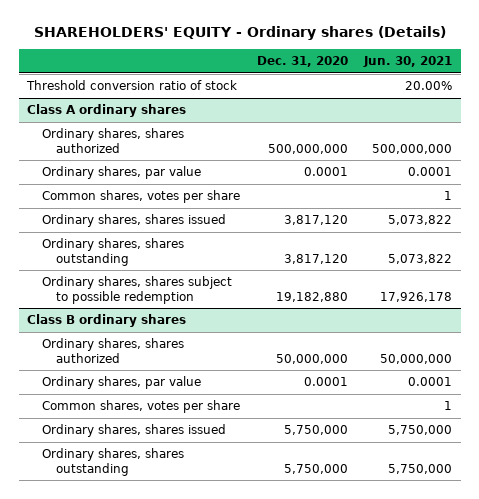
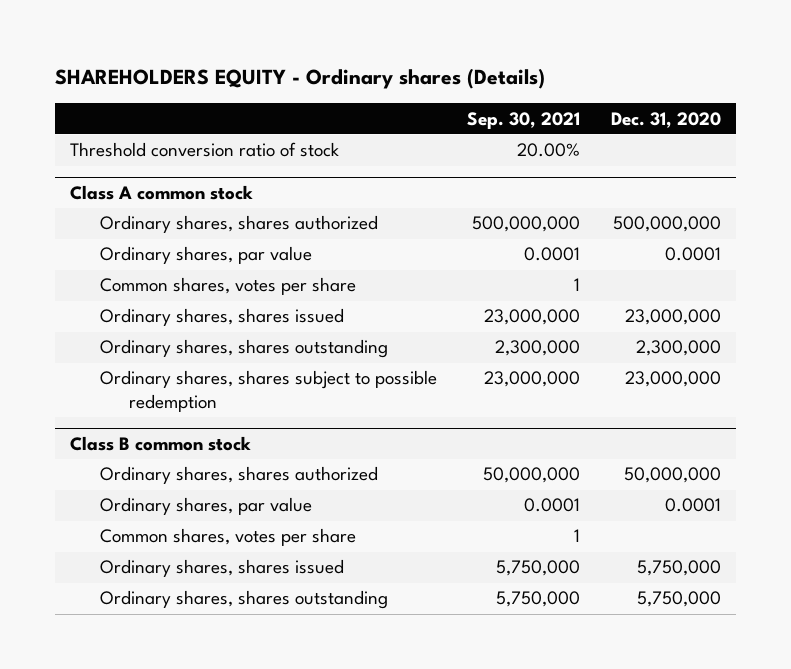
- SHAREHOLDERS' EQUITY - Ordinary shares (Details)
+ SHAREHOLDERS EQUITY - Ordinary shares (Details)
- | Dec. 31, 2020 | Jun. 30, 2021
+ | Sep. 30, 2021 | Dec. 31, 2020
- Class A ordinary shares
+ Class A common stock
- Ordinary shares, shares issued | 3,817,120 | 5,073,822
- Ordinary shares, shares outstanding | 3,817,120 | 5,073,822
- Ordinary shares, shares subject to possible redemption | 19,182,880 | 17,926,178
- Class B ordinary shares
+ Ordinary shares, shares issued | 23,000,000 | 23,000,000
+ Ordinary shares, shares outstanding | 2,300,000 | 2,300,000
+ Ordinary shares, shares subject to possible redemption | 23,000,000 | 23,000,000
+ Class B common stock

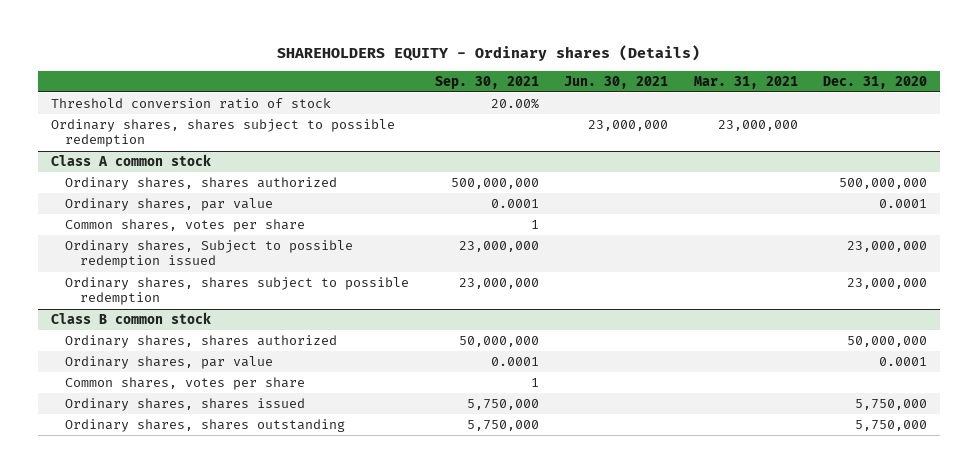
- | Sep. 30, 2021 | Dec. 31, 2020
+ | Sep. 30, 2021 | Jun. 30, 2021 | Mar. 31, 2021 | Dec. 31, 2020
+ Ordinary shares, shares subject to possible redemption | | 23,000,000 | 23,000,000 |
@ Class A common stock
- Ordinary shares, shares issued | 23,000,000 | 23,000,000
- Ordinary shares, shares outstanding | 2,300,000 | 2,300,000
+ Ordinary shares, Subject to possible redemption issued | 23,000,000 | | | 23,000,000

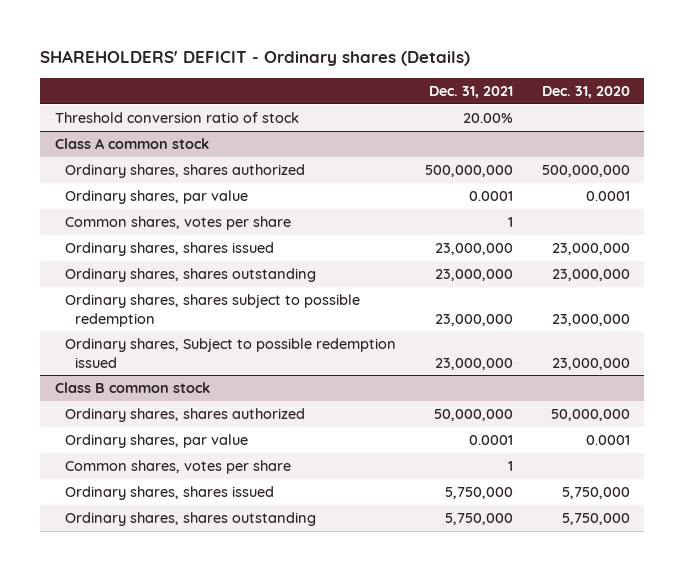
- SHAREHOLDERS EQUITY - Ordinary shares (Details)
+ SHAREHOLDERS' DEFICIT - Ordinary shares (Details)
- | Sep. 30, 2021 | Jun. 30, 2021 | Mar. 31, 2021 | Dec. 31, 2020
+ | Dec. 31, 2021 | Dec. 31, 2020
- Ordinary shares, shares subject to possible redemption | | 23,000,000 | 23,000,000 |
@ Class A common stock
+ Ordinary shares, shares issued | 23,000,000 | 23,000,000
+ Ordinary shares, shares outstanding | 23,000,000 | 23,000,000
moved down: Ordinary shares, Subject to possible redemption issued | 23,000,000 | 23,000,000

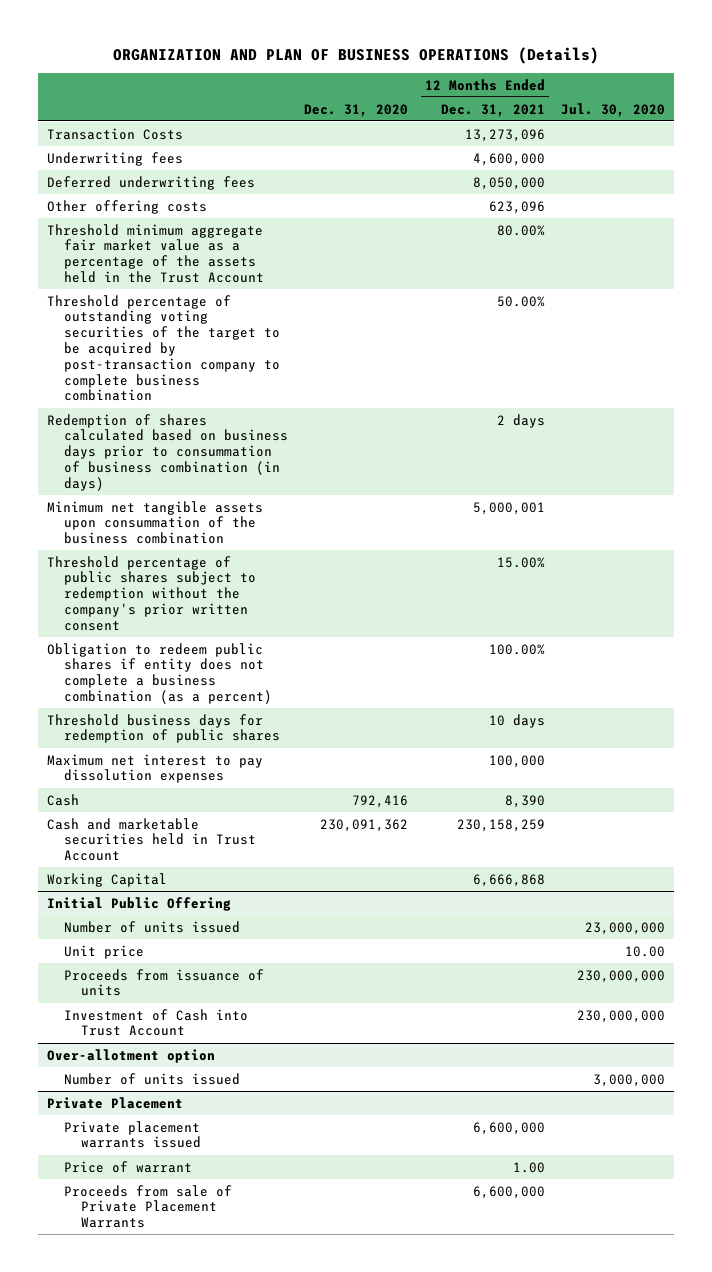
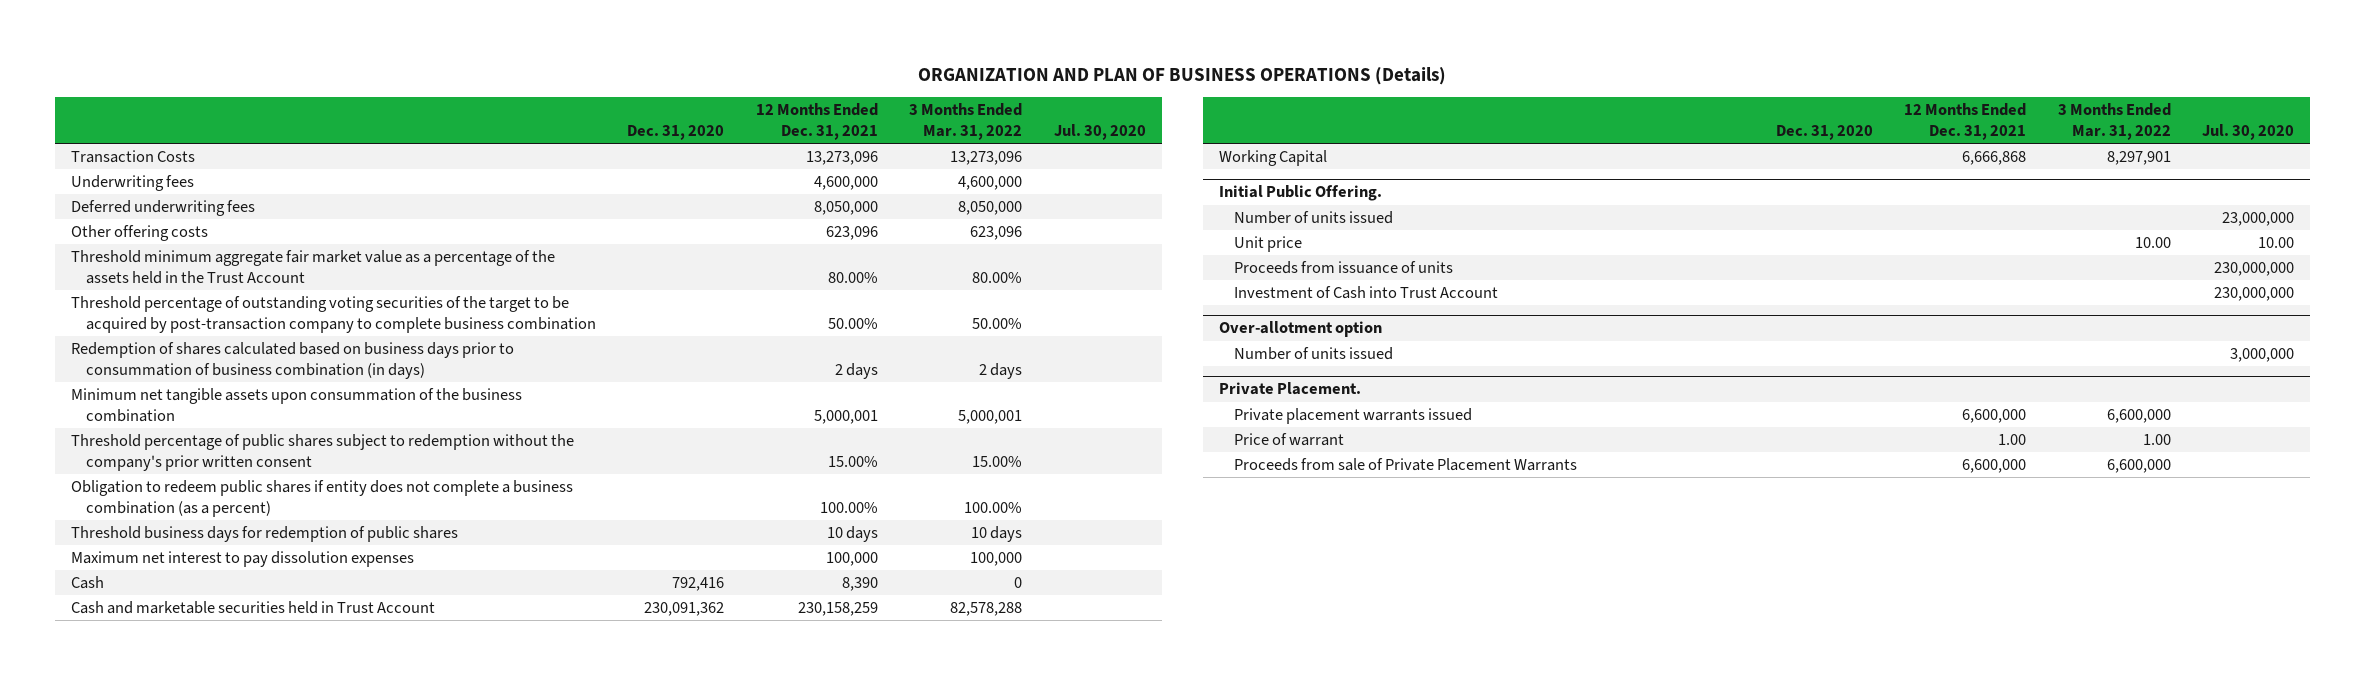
- | Dec. 31, 2020 | 12 Months Ended Dec. 31, 2021 | Jul. 30, 2020
+ | Dec. 31, 2020 | 12 Months Ended Dec. 31, 2021 | 3 Months Ended Mar. 31, 2022 | Jul. 30, 2020
- Initial Public Offering
+ Initial Public Offering.
- Private Placement
+ Private Placement.

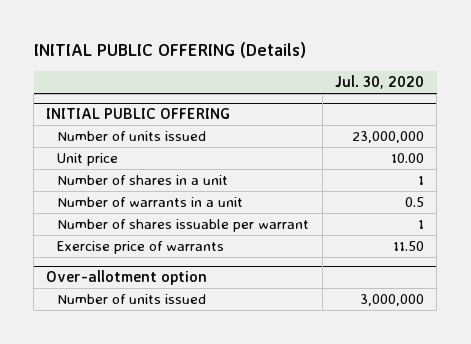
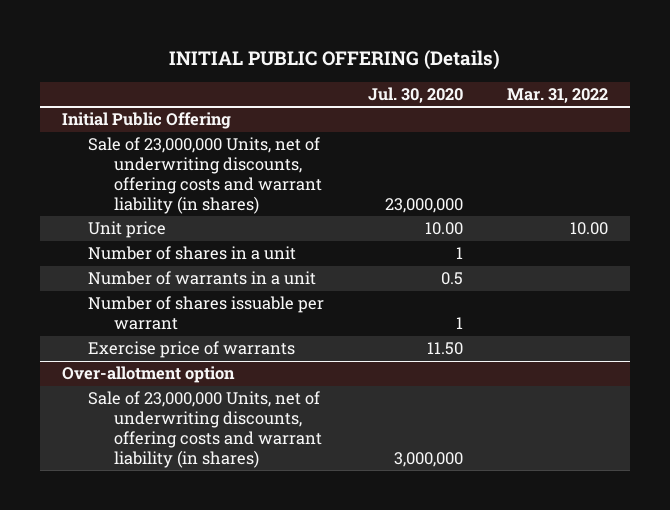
- | Jul. 30, 2020
+ | Jul. 30, 2020 | Mar. 31, 2022
- INITIAL PUBLIC OFFERING
- Number of units issued | 23,000,000
+ Initial Public Offering
+ Sale of 23,000,000 Units, net of underwriting discounts, offering costs and warrant liability (in shares) | 23,000,000 |
@ Over-allotment option
- Number of units issued | 3,000,000
+ Sale of 23,000,000 Units, net of underwriting discounts, offering costs and warrant liability (in shares) | 3,000,000 |

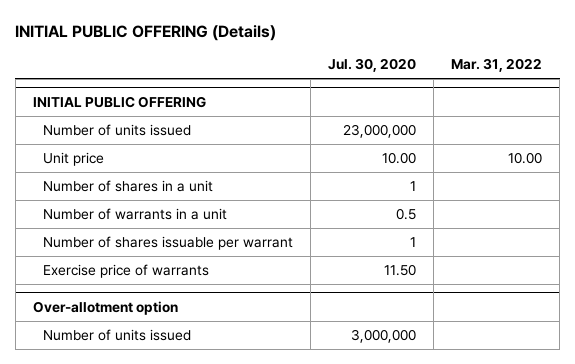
- Initial Public Offering
- Sale of 23,000,000 Units, net of underwriting discounts, offering costs and warrant liability (in shares) | 23,000,000 |
+ INITIAL PUBLIC OFFERING
+ Number of units issued | 23,000,000 |
@ Over-allotment option
- Sale of 23,000,000 Units, net of underwriting discounts, offering costs and warrant liability (in shares) | 3,000,000 |
+ Number of units issued | 3,000,000 |

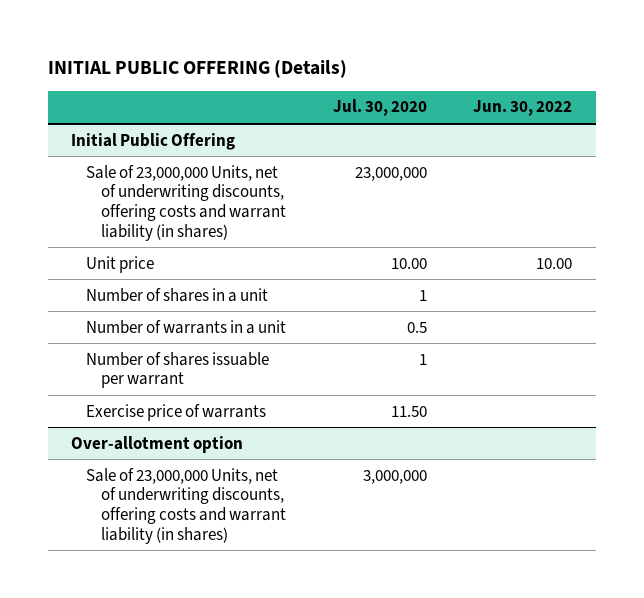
- | Jul. 30, 2020 | Mar. 31, 2022
+ | Jul. 30, 2020 | Jun. 30, 2022
- INITIAL PUBLIC OFFERING
- Number of units issued | 23,000,000 |
+ Initial Public Offering
+ Sale of 23,000,000 Units, net of underwriting discounts, offering costs and warrant liability (in shares) | 23,000,000 |
@ Over-allotment option
- Number of units issued | 3,000,000 |
+ Sale of 23,000,000 Units, net of underwriting discounts, offering costs and warrant liability (in shares) | 3,000,000 |

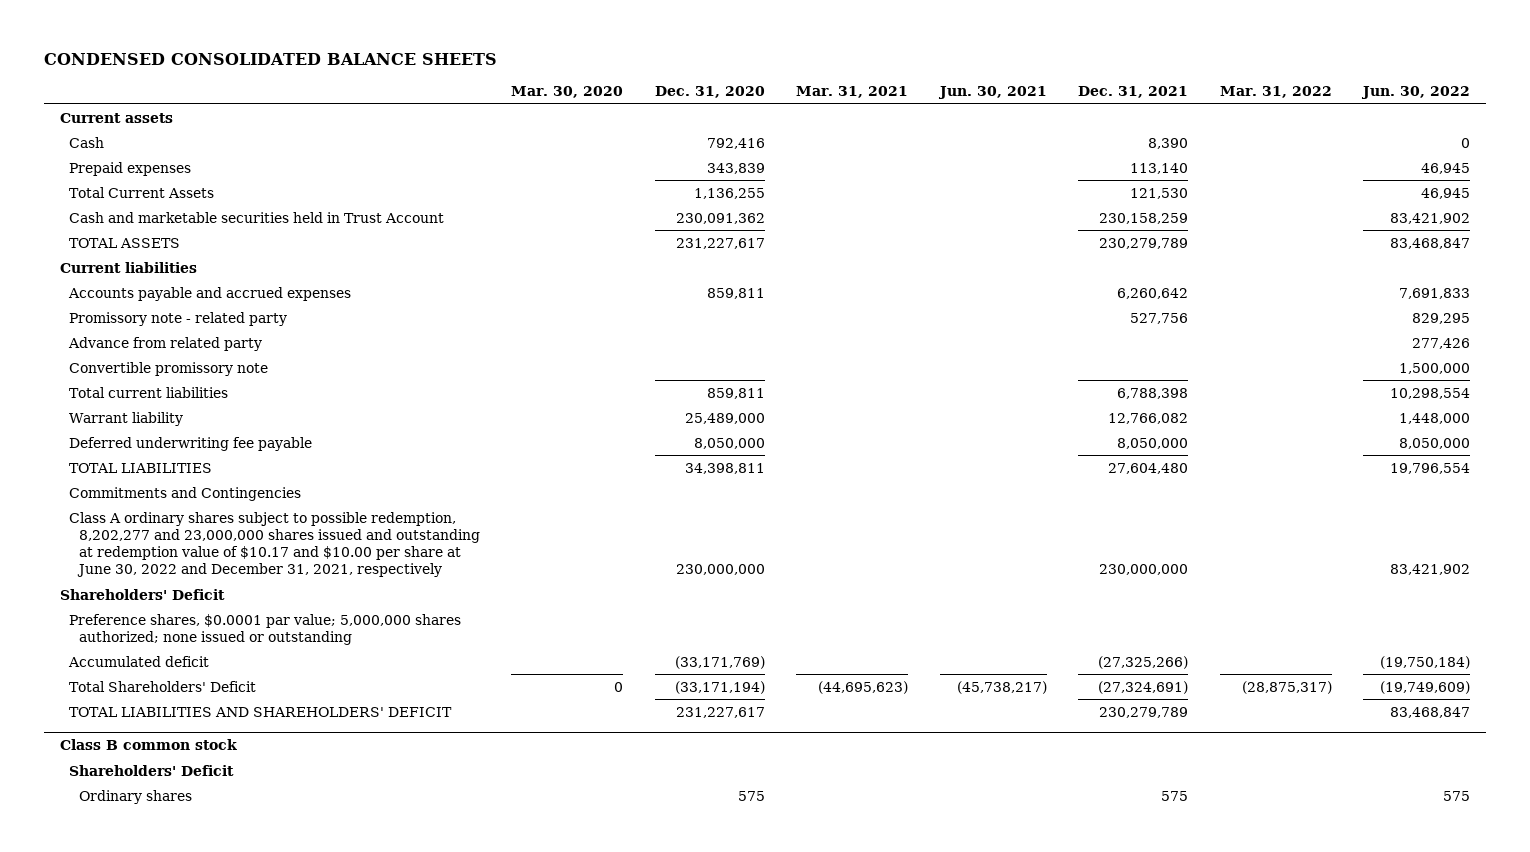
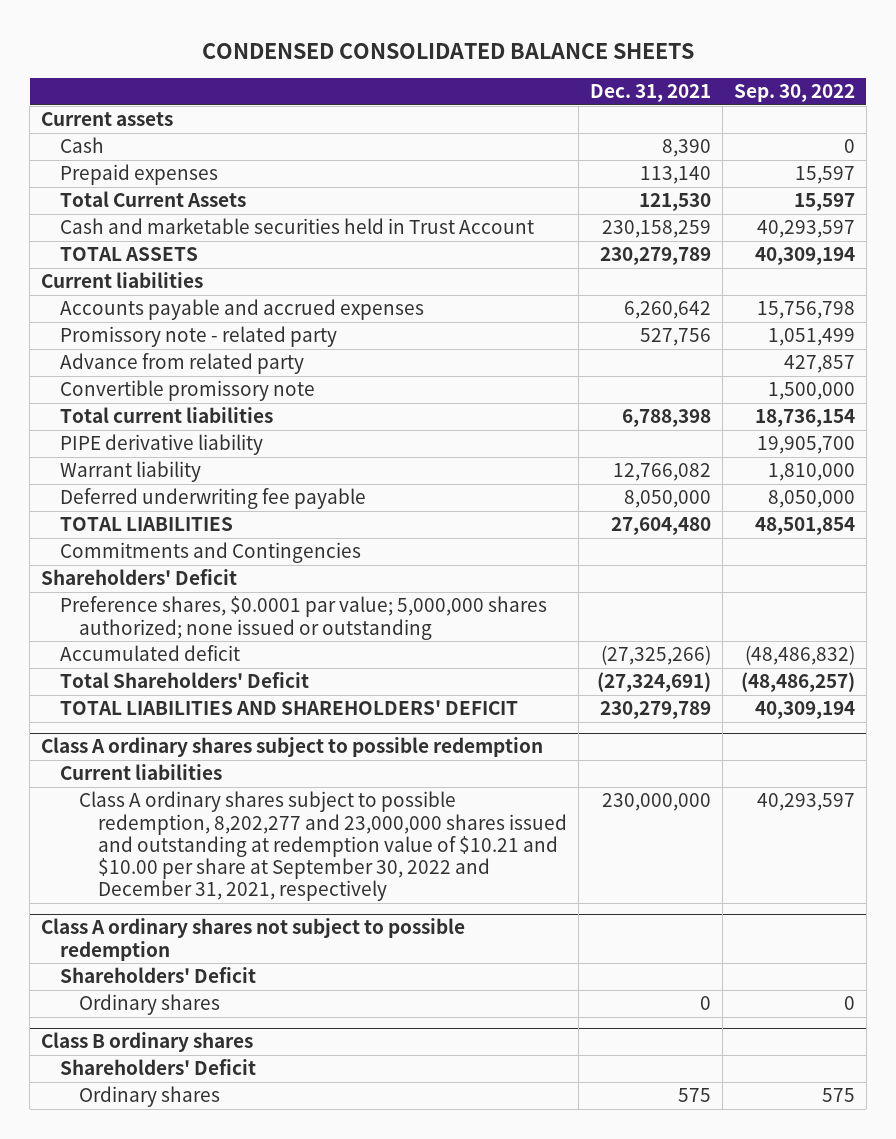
- | Mar. 30, 2020 | Dec. 31, 2020 | Mar. 31, 2021 | Jun. 30, 2021 | Dec. 31, 2021 | Mar. 31, 2022 | Jun. 30, 2022
+ | Dec. 31, 2021 | Sep. 30, 2022
+ PIPE derivative liability | | 19,905,700
- Class A ordinary shares subject to possible redemption, 8,202,277 and 23,000,000 shares issued and outstanding at redemption value of $10.17 and $10.00 per share at June 30, 2022 and December 31, 2021, respectively | | 230,000,000 | | | 230,000,000 | | 83,421,902
- Class B common stock
+ Class A ordinary shares subject to possible redemption
+ Current liabilities
+ Class A ordinary shares subject to possible redemption, 8,202,277 and 23,000,000 shares issued and outstanding at redemption value of $10.21 and $10.00 per share at September 30, 2022 and December 31, 2021, respectively | 230,000,000 | 40,293,597
+ Class A ordinary shares not subject to possible redemption
+ Ordinary shares | 0 | 0
+ Class B ordinary shares
+ Shareholders' Deficit

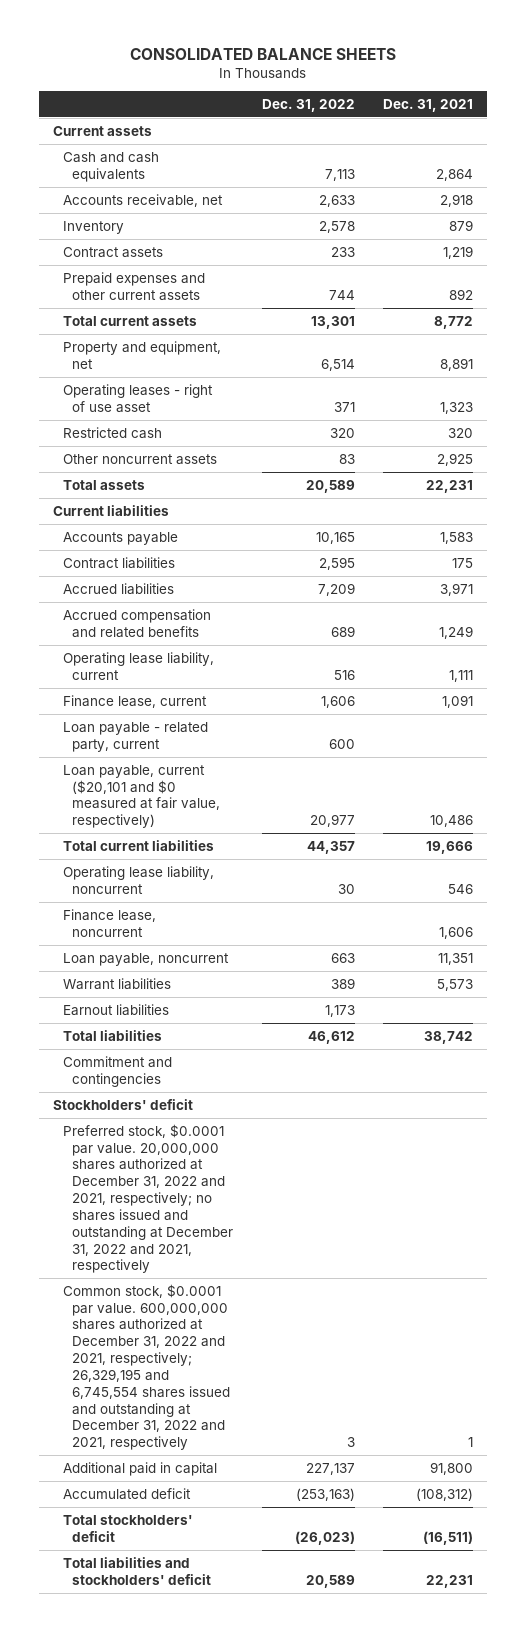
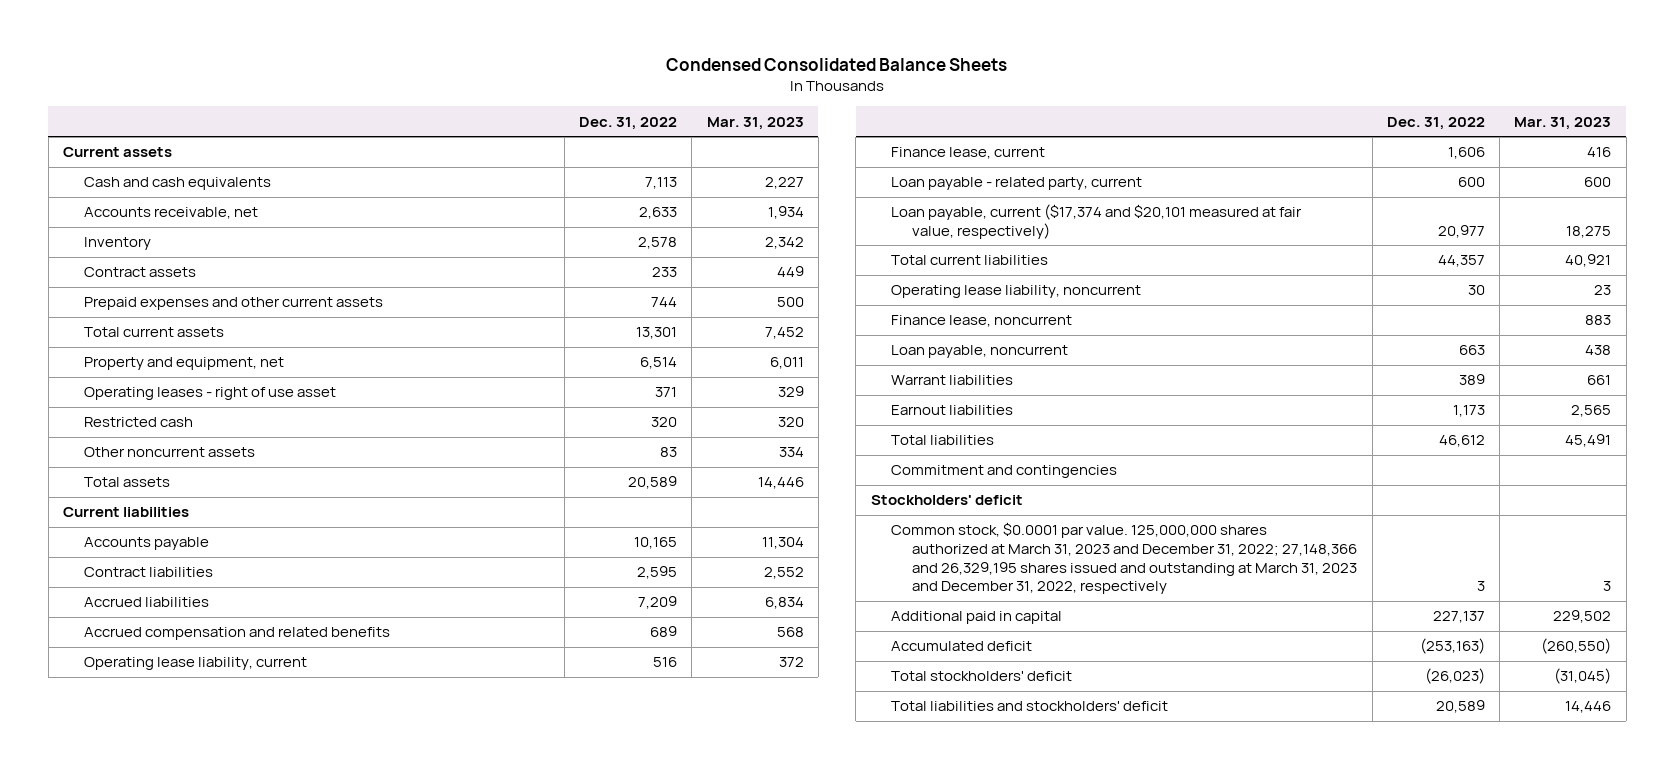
- CONSOLIDATED BALANCE SHEETS
+ Condensed Consolidated Balance Sheets
- | Dec. 31, 2022 | Dec. 31, 2021
+ | Dec. 31, 2022 | Mar. 31, 2023
- Loan payable, current ($20,101 and $0 measured at fair value, respectively) | 20,977 | 10,486
+ Loan payable, current ($17,374 and $20,101 measured at fair value, respectively) | 20,977 | 18,275
- Preferred stock, $0.0001 par value. 20,000,000 shares authorized at December 31, 2022 and 2021, respectively; no shares issued and outstanding at December 31, 2022 and 2021, respectively
- Common stock, $0.0001 par value. 600,000,000 shares authorized at December 31, 2022 and 2021, respectively; 26,329,195 and 6,745,554 shares issued and outstanding at December 31, 2022 and 2021, respectively | 3 | 1
+ Common stock, $0.0001 par value. 125,000,000 shares authorized at March 31, 2023 and December 31, 2022; 27,148,366 and 26,329,195 shares issued and outstanding at March 31, 2023 and December 31, 2022, respectively | 3 | 3

